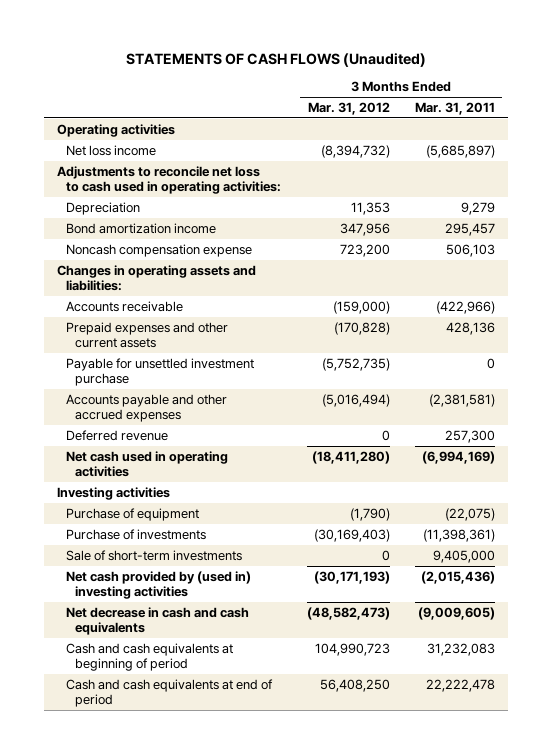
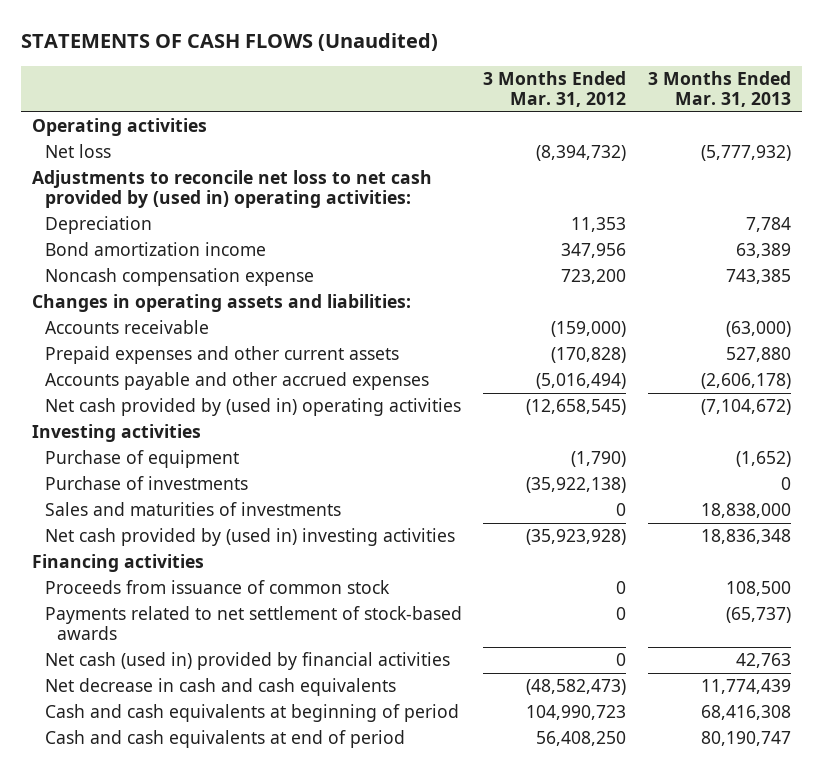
- | 3 Months Ended Mar. 31, 2012 | 3 Months Ended Mar. 31, 2011
+ | 3 Months Ended Mar. 31, 2012 | 3 Months Ended Mar. 31, 2013
- Net loss income | (8,394,732) | (5,685,897)
- Adjustments to reconcile net loss to cash used in operating activities:
+ Net loss | (8,394,732) | (5,777,932)
+ Adjustments to reconcile net loss to net cash provided by (used in) operating activities:
- Payable for unsettled investment purchase | (5,752,735) | 0
- Deferred revenue | 0 | 257,300
- Net cash used in operating activities | (18,411,280) | (6,994,169)
+ Net cash provided by (used in) operating activities | (12,658,545) | (7,104,672)
- Purchase of investments | (30,169,403) | (11,398,361)
- Sale of short-term investments | 0 | 9,405,000
- Net cash provided by (used in) investing activities | (30,171,193) | (2,015,436)
+ Purchase of investments | (35,922,138) | 0
+ Sales and maturities of investments | 0 | 18,838,000
+ Net cash provided by (used in) investing activities | (35,923,928) | 18,836,348
+ Financing activities
+ Proceeds from issuance of common stock | 0 | 108,500
+ Payments related to net settlement of stock-based awards | 0 | (65,737)
+ Net cash (used in) provided by financial activities | 0 | 42,763

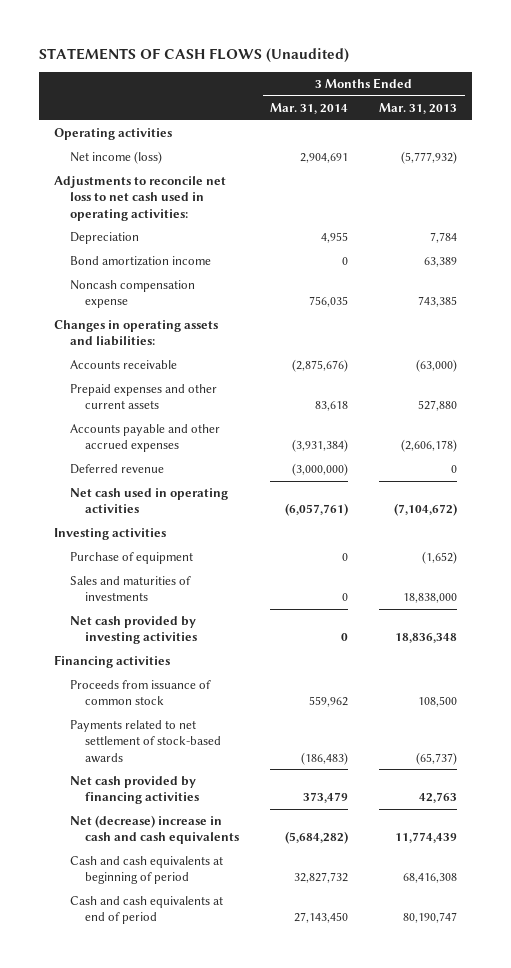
- | 3 Months Ended Mar. 31, 2012 | 3 Months Ended Mar. 31, 2013
+ | 3 Months Ended Mar. 31, 2014 | 3 Months Ended Mar. 31, 2013
- Net loss | (8,394,732) | (5,777,932)
- Adjustments to reconcile net loss to net cash provided by (used in) operating activities:
+ Net income (loss) | 2,904,691 | (5,777,932)
+ Adjustments to reconcile net loss to net cash used in operating activities:
- Net cash provided by (used in) operating activities | (12,658,545) | (7,104,672)
+ Deferred revenue | (3,000,000) | 0
+ Net cash used in operating activities | (6,057,761) | (7,104,672)
- Purchase of investments | (35,922,138) | 0
- Net cash provided by (used in) investing activities | (35,923,928) | 18,836,348
+ Net cash provided by investing activities | 0 | 18,836,348
- Net cash (used in) provided by financial activities | 0 | 42,763
- Net decrease in cash and cash equivalents | (48,582,473) | 11,774,439
+ Net cash provided by financing activities | 373,479 | 42,763
+ Net (decrease) increase in cash and cash equivalents | (5,684,282) | 11,774,439

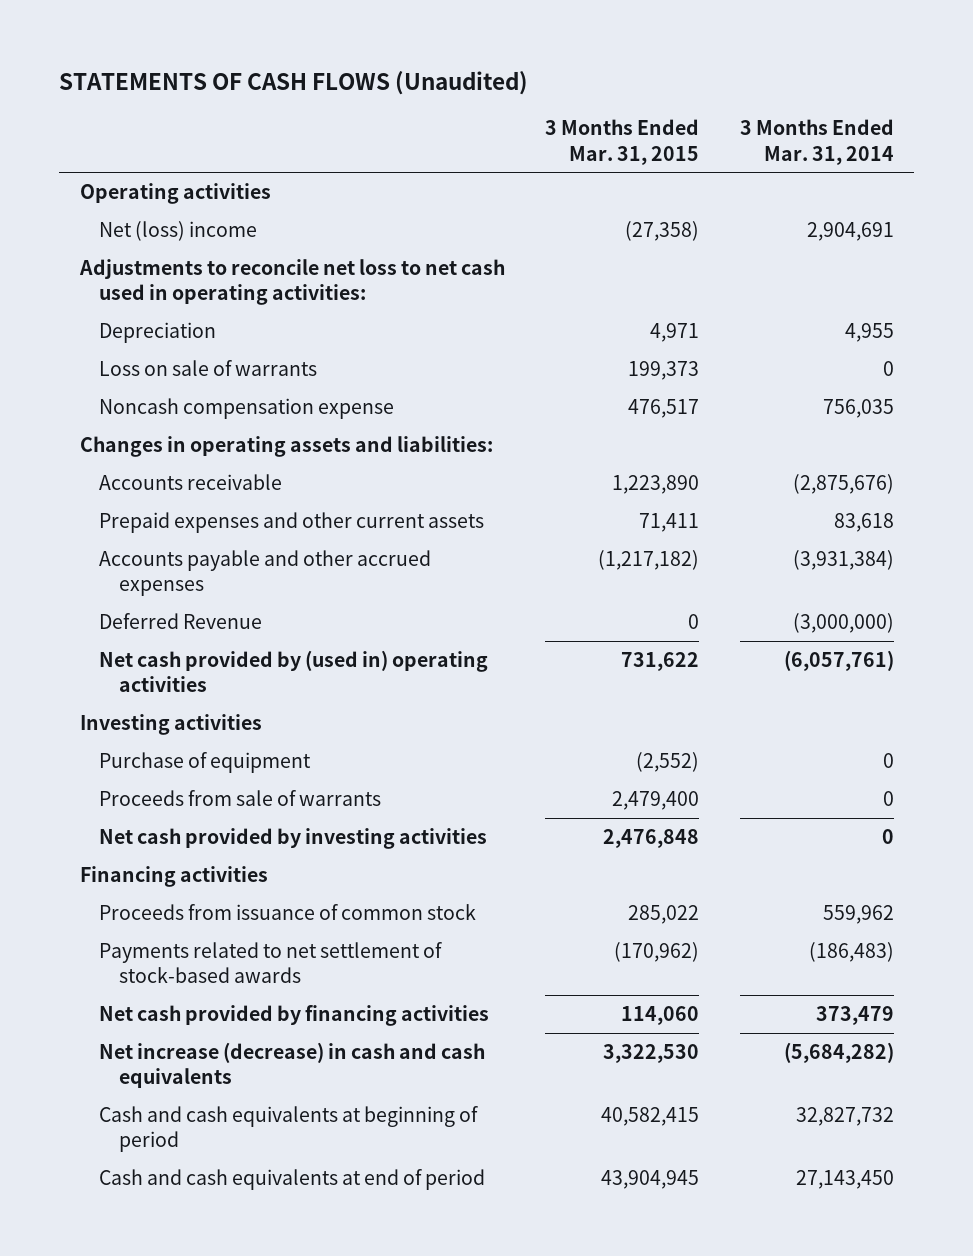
- | 3 Months Ended Mar. 31, 2014 | 3 Months Ended Mar. 31, 2013
+ | 3 Months Ended Mar. 31, 2015 | 3 Months Ended Mar. 31, 2014
- Net income (loss) | 2,904,691 | (5,777,932)
+ Net (loss) income | (27,358) | 2,904,691
- Bond amortization income | 0 | 63,389
+ Loss on sale of warrants | 199,373 | 0
- Deferred revenue | (3,000,000) | 0
- Net cash used in operating activities | (6,057,761) | (7,104,672)
+ Deferred Revenue | 0 | (3,000,000)
+ Net cash provided by (used in) operating activities | 731,622 | (6,057,761)
- Sales and maturities of investments | 0 | 18,838,000
+ Proceeds from sale of warrants | 2,479,400 | 0
- Net (decrease) increase in cash and cash equivalents | (5,684,282) | 11,774,439
+ Net increase (decrease) in cash and cash equivalents | 3,322,530 | (5,684,282)

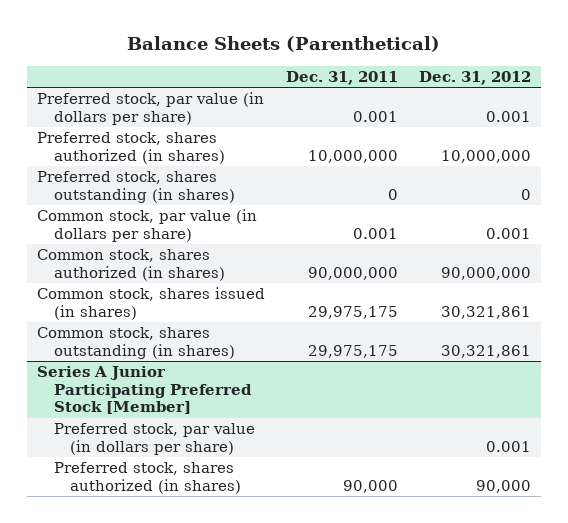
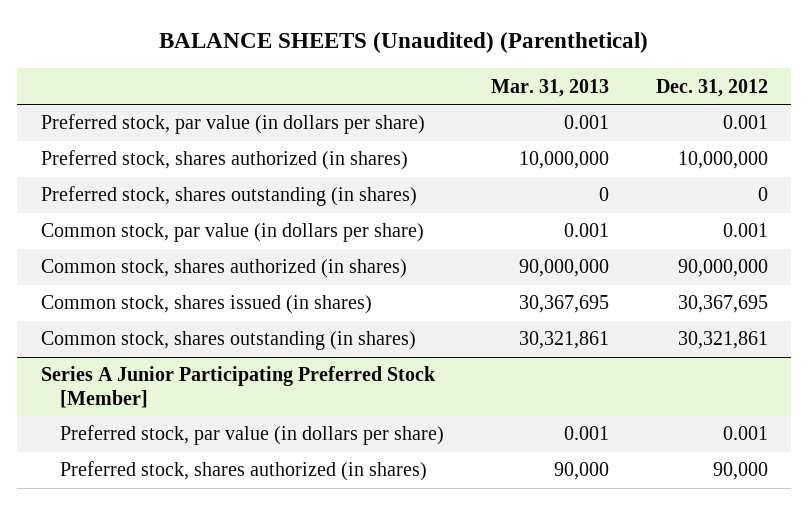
- Balance Sheets (Parenthetical)
+ BALANCE SHEETS (Unaudited) (Parenthetical)
- | Dec. 31, 2011 | Dec. 31, 2012
+ | Mar. 31, 2013 | Dec. 31, 2012
- Common stock, shares issued (in shares) | 29,975,175 | 30,321,861
+ Common stock, shares issued (in shares) | 30,367,695 | 30,367,695

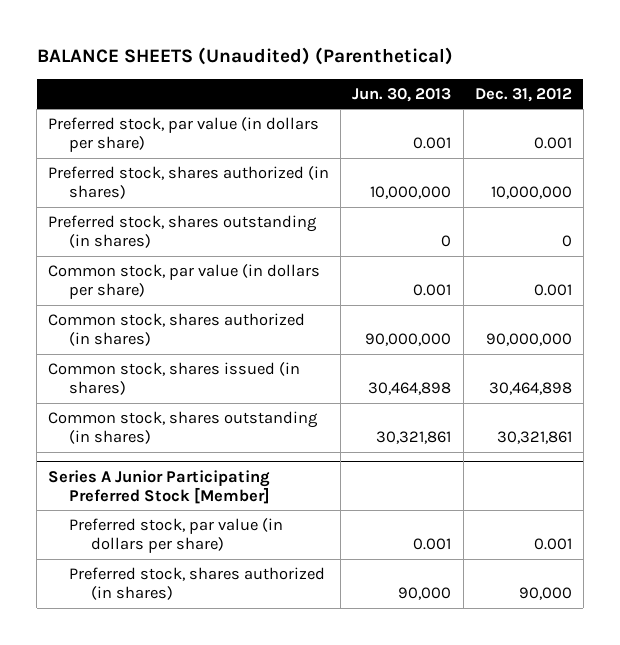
- | Mar. 31, 2013 | Dec. 31, 2012
+ | Jun. 30, 2013 | Dec. 31, 2012
- Common stock, shares issued (in shares) | 30,367,695 | 30,367,695
+ Common stock, shares issued (in shares) | 30,464,898 | 30,464,898

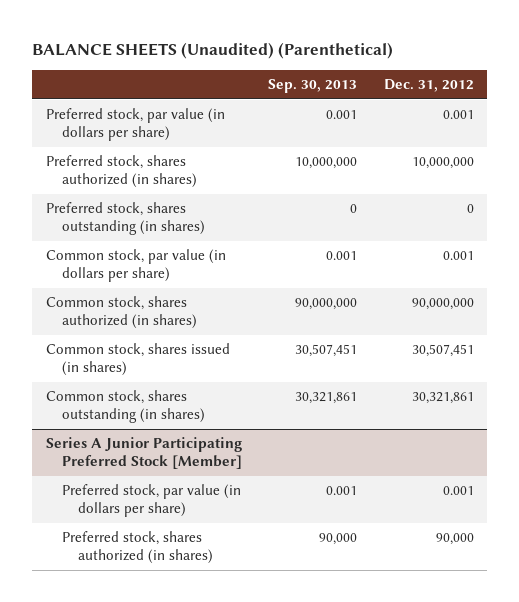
- | Jun. 30, 2013 | Dec. 31, 2012
+ | Sep. 30, 2013 | Dec. 31, 2012
- Common stock, shares issued (in shares) | 30,464,898 | 30,464,898
+ Common stock, shares issued (in shares) | 30,507,451 | 30,507,451

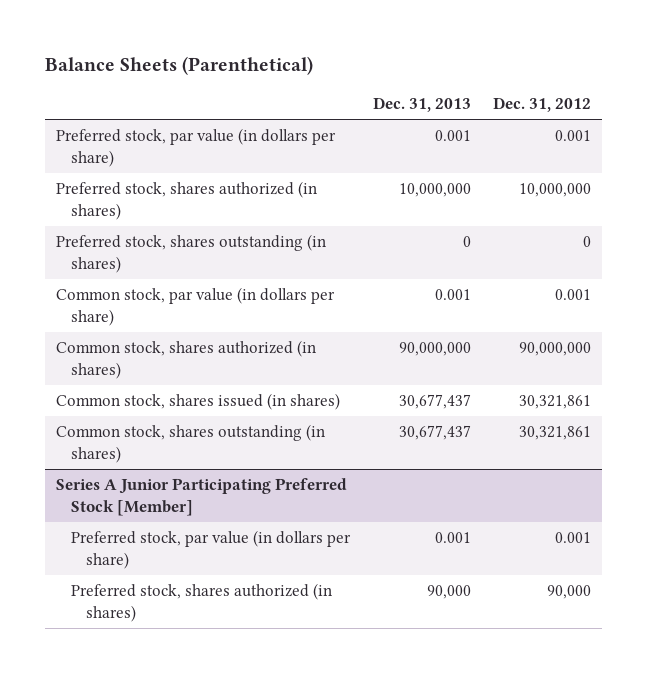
- BALANCE SHEETS (Unaudited) (Parenthetical)
+ Balance Sheets (Parenthetical)
- | Sep. 30, 2013 | Dec. 31, 2012
+ | Dec. 31, 2013 | Dec. 31, 2012
- Common stock, shares issued (in shares) | 30,507,451 | 30,507,451
+ Common stock, shares issued (in shares) | 30,677,437 | 30,321,861

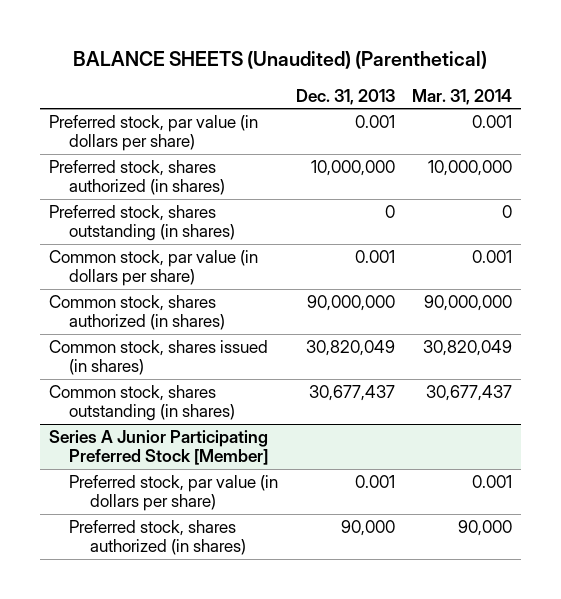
- Balance Sheets (Parenthetical)
+ BALANCE SHEETS (Unaudited) (Parenthetical)
- | Dec. 31, 2013 | Dec. 31, 2012
+ | Dec. 31, 2013 | Mar. 31, 2014
- Common stock, shares issued (in shares) | 30,677,437 | 30,321,861
+ Common stock, shares issued (in shares) | 30,820,049 | 30,820,049

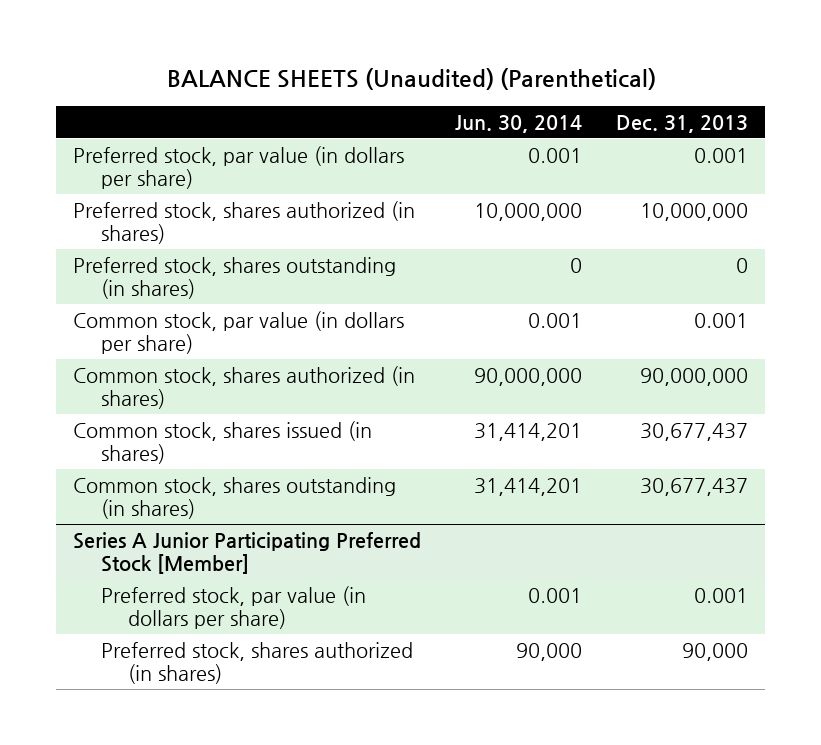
- | Dec. 31, 2013 | Mar. 31, 2014
+ | Jun. 30, 2014 | Dec. 31, 2013
- Common stock, shares issued (in shares) | 30,820,049 | 30,820,049
+ Common stock, shares issued (in shares) | 31,414,201 | 30,677,437

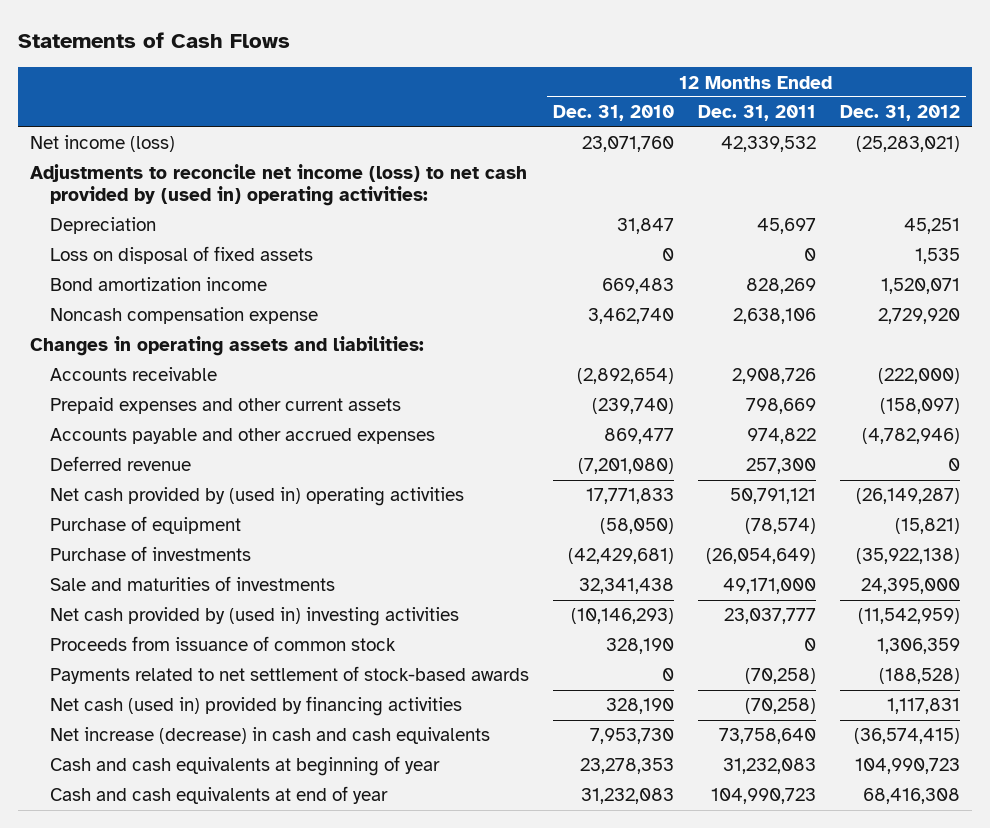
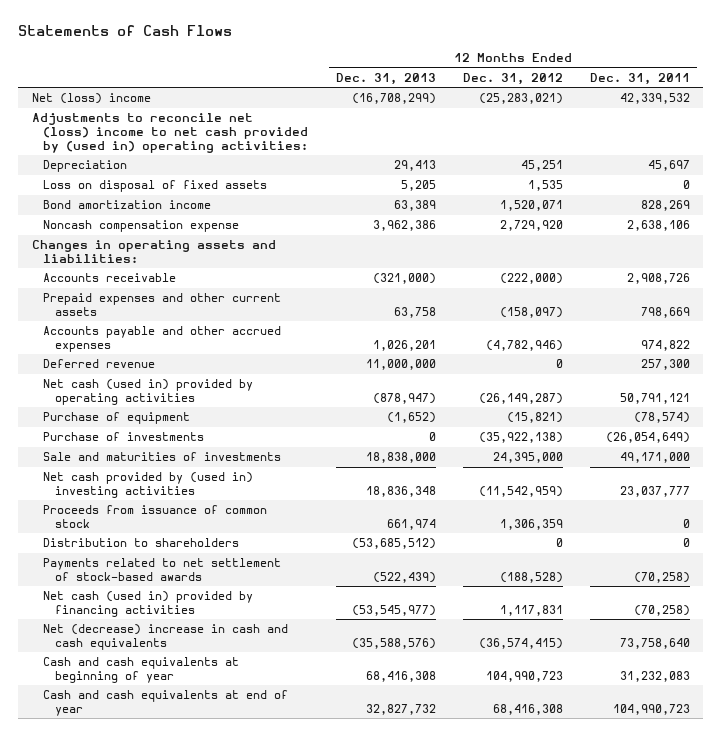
- | 12 Months Ended Dec. 31, 2010 | 12 Months Ended Dec. 31, 2011 | 12 Months Ended Dec. 31, 2012
+ | 12 Months Ended Dec. 31, 2013 | 12 Months Ended Dec. 31, 2012 | 12 Months Ended Dec. 31, 2011
- Net income (loss) | 23,071,760 | 42,339,532 | (25,283,021)
- Adjustments to reconcile net income (loss) to net cash provided by (used in) operating activities:
+ Net (loss) income | (16,708,299) | (25,283,021) | 42,339,532
+ Adjustments to reconcile net (loss) income to net cash provided by (used in) operating activities:
- Net cash provided by (used in) operating activities | 17,771,833 | 50,791,121 | (26,149,287)
+ Net cash (used in) provided by operating activities | (878,947) | (26,149,287) | 50,791,121
+ Distribution to shareholders | (53,685,512) | 0 | 0
- Net increase (decrease) in cash and cash equivalents | 7,953,730 | 73,758,640 | (36,574,415)
+ Net (decrease) increase in cash and cash equivalents | (35,588,576) | (36,574,415) | 73,758,640

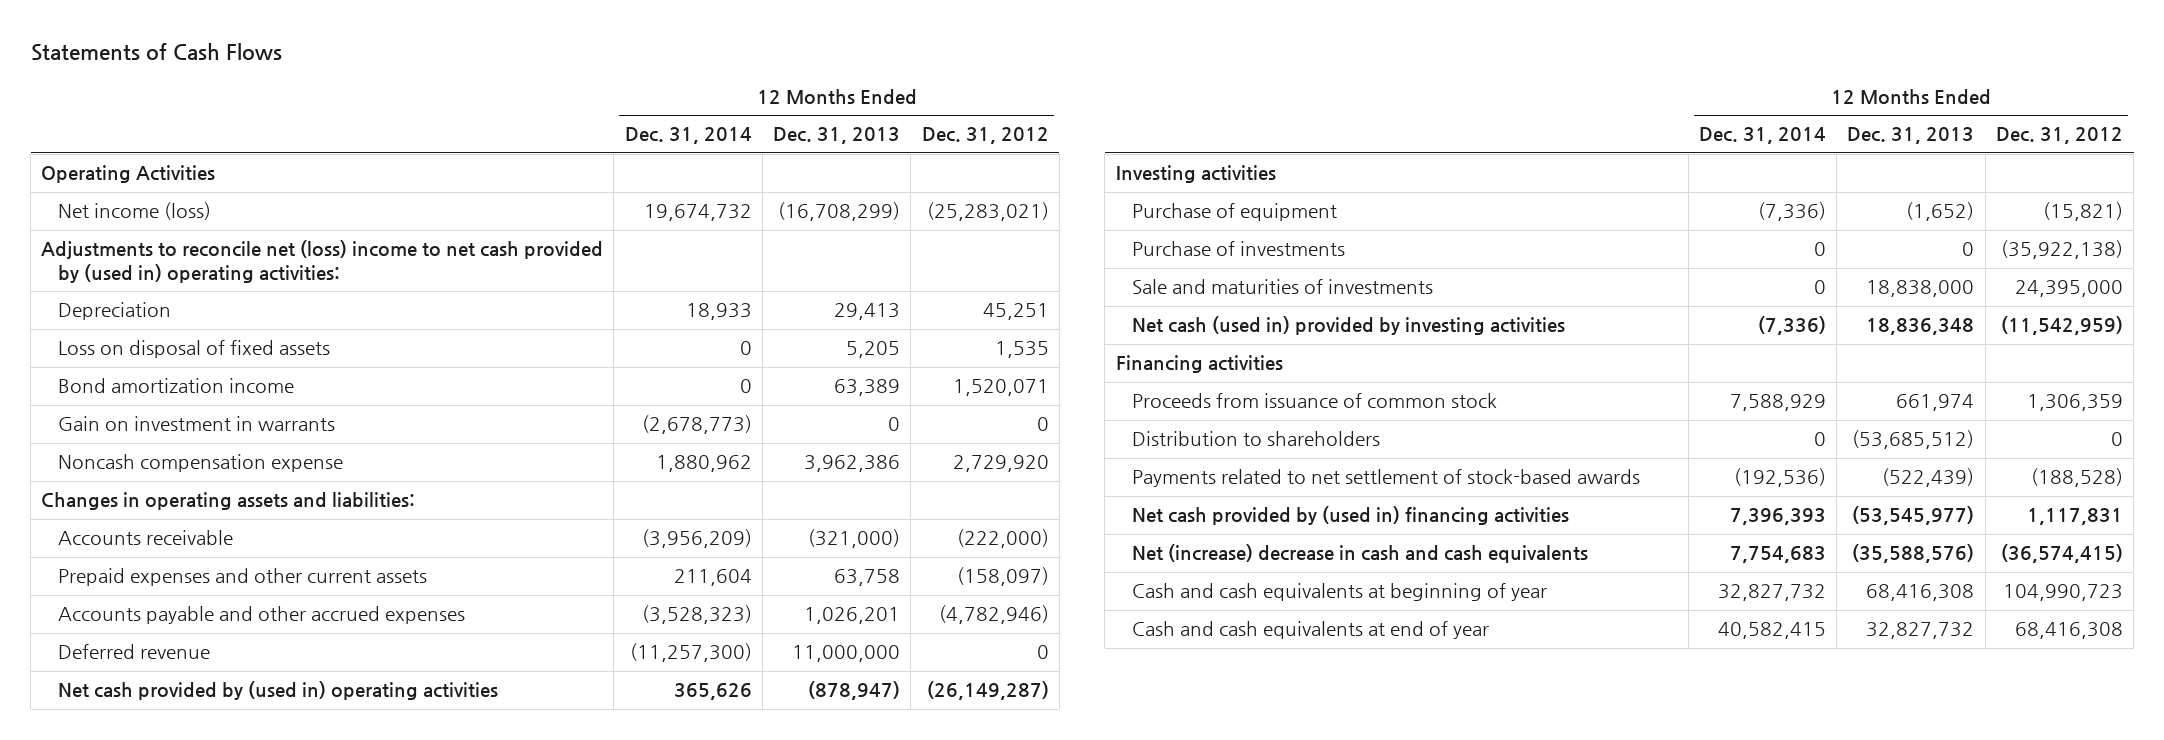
- | 12 Months Ended Dec. 31, 2013 | 12 Months Ended Dec. 31, 2012 | 12 Months Ended Dec. 31, 2011
+ | 12 Months Ended Dec. 31, 2014 | 12 Months Ended Dec. 31, 2013 | 12 Months Ended Dec. 31, 2012
- Net (loss) income | (16,708,299) | (25,283,021) | 42,339,532
+ Operating Activities
+ Net income (loss) | 19,674,732 | (16,708,299) | (25,283,021)
+ Gain on investment in warrants | (2,678,773) | 0 | 0
- Net cash (used in) provided by operating activities | (878,947) | (26,149,287) | 50,791,121
+ Net cash provided by (used in) operating activities | 365,626 | (878,947) | (26,149,287)
+ Investing activities
- Net cash provided by (used in) investing activities | 18,836,348 | (11,542,959) | 23,037,777
+ Net cash (used in) provided by investing activities | (7,336) | 18,836,348 | (11,542,959)
+ Financing activities
- Net cash (used in) provided by financing activities | (53,545,977) | 1,117,831 | (70,258)
- Net (decrease) increase in cash and cash equivalents | (35,588,576) | (36,574,415) | 73,758,640
+ Net cash provided by (used in) financing activities | 7,396,393 | (53,545,977) | 1,117,831
+ Net (increase) decrease in cash and cash equivalents | 7,754,683 | (35,588,576) | (36,574,415)

